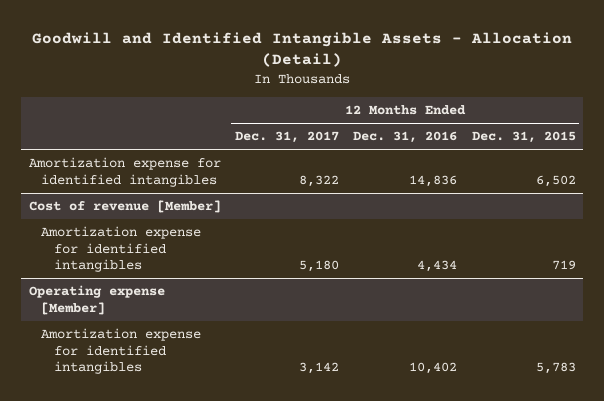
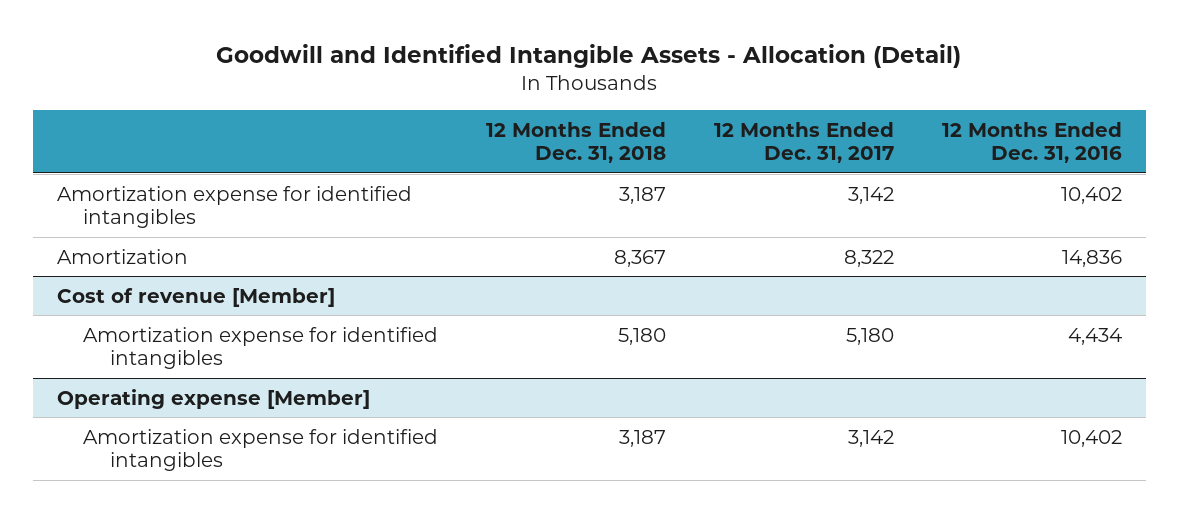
- | 12 Months Ended Dec. 31, 2017 | 12 Months Ended Dec. 31, 2016 | 12 Months Ended Dec. 31, 2015
+ | 12 Months Ended Dec. 31, 2018 | 12 Months Ended Dec. 31, 2017 | 12 Months Ended Dec. 31, 2016
- Amortization expense for identified intangibles | 8,322 | 14,836 | 6,502
+ Amortization expense for identified intangibles | 3,187 | 3,142 | 10,402
+ Amortization | 8,367 | 8,322 | 14,836

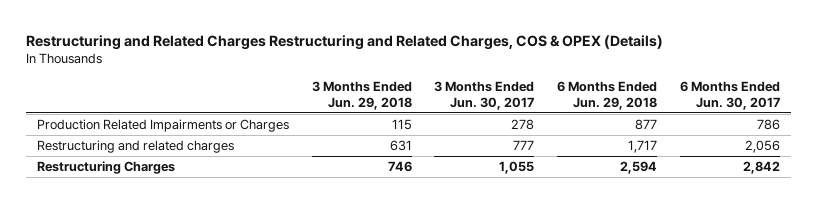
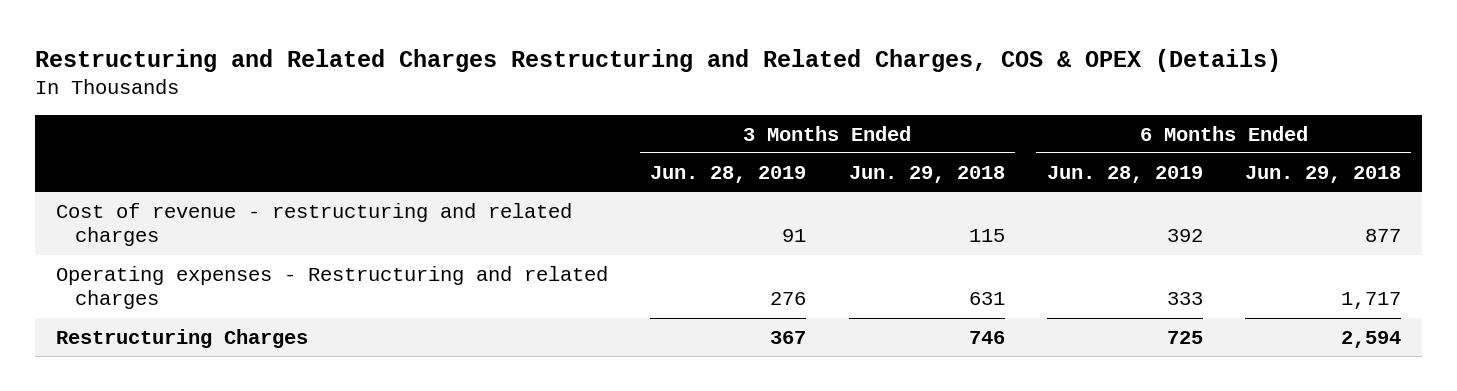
- | 3 Months Ended Jun. 29, 2018 | 3 Months Ended Jun. 30, 2017 | 6 Months Ended Jun. 29, 2018 | 6 Months Ended Jun. 30, 2017
+ | 3 Months Ended Jun. 28, 2019 | 3 Months Ended Jun. 29, 2018 | 6 Months Ended Jun. 28, 2019 | 6 Months Ended Jun. 29, 2018
- Production Related Impairments or Charges | 115 | 278 | 877 | 786
- Restructuring and related charges | 631 | 777 | 1,717 | 2,056
+ Cost of revenue - restructuring and related charges | 91 | 115 | 392 | 877
+ Operating expenses - Restructuring and related charges | 276 | 631 | 333 | 1,717

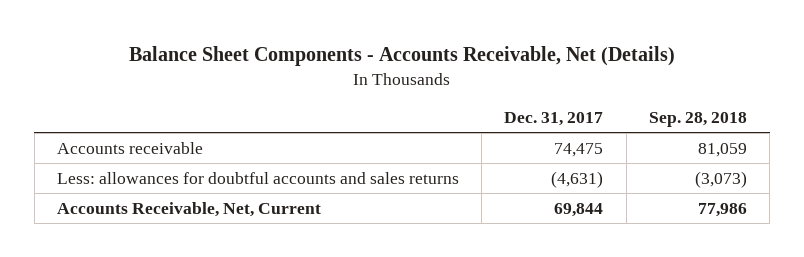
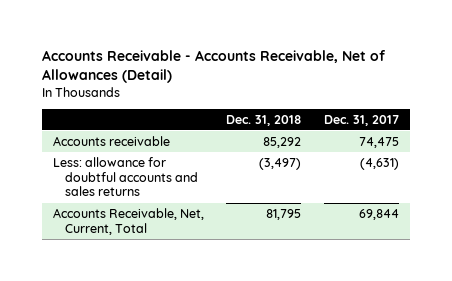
- Balance Sheet Components - Accounts Receivable, Net (Details)
+ Accounts Receivable - Accounts Receivable, Net of Allowances (Detail)
- | Dec. 31, 2017 | Sep. 28, 2018
+ | Dec. 31, 2018 | Dec. 31, 2017
- Less: allowances for doubtful accounts and sales returns | (4,631) | (3,073)
- Accounts Receivable, Net, Current | 69,844 | 77,986
+ Less: allowance for doubtful accounts and sales returns | (3,497) | (4,631)
+ Accounts Receivable, Net, Current, Total | 81,795 | 69,844

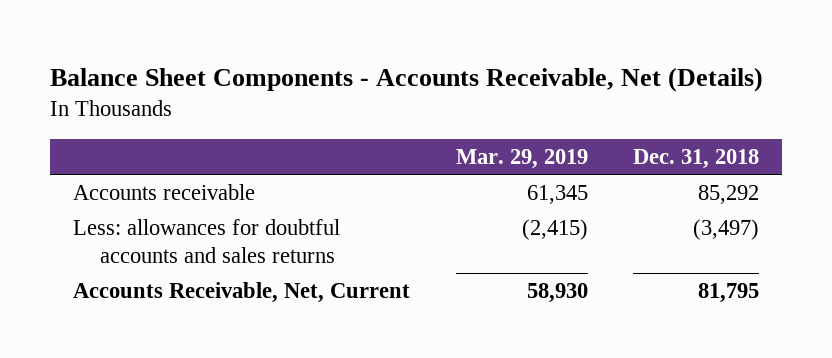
- Accounts Receivable - Accounts Receivable, Net of Allowances (Detail)
+ Balance Sheet Components - Accounts Receivable, Net (Details)
- | Dec. 31, 2018 | Dec. 31, 2017
+ | Mar. 29, 2019 | Dec. 31, 2018
- Less: allowance for doubtful accounts and sales returns | (3,497) | (4,631)
- Accounts Receivable, Net, Current, Total | 81,795 | 69,844
+ Less: allowances for doubtful accounts and sales returns | (2,415) | (3,497)
+ Accounts Receivable, Net, Current | 58,930 | 81,795

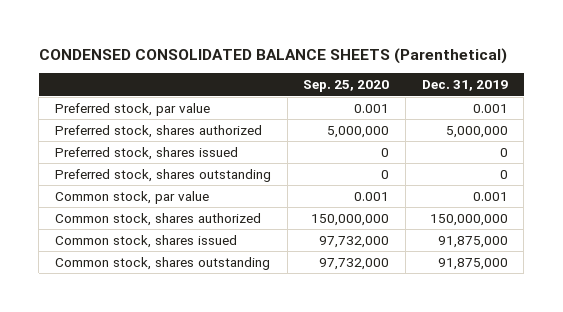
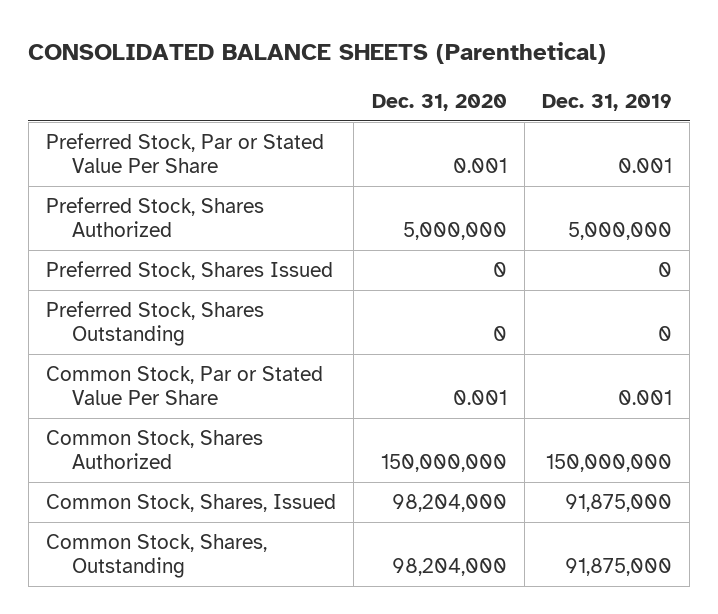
- CONDENSED CONSOLIDATED BALANCE SHEETS (Parenthetical)
+ CONSOLIDATED BALANCE SHEETS (Parenthetical)
- | Sep. 25, 2020 | Dec. 31, 2019
+ | Dec. 31, 2020 | Dec. 31, 2019
- Preferred stock, par value | 0.001 | 0.001
- Preferred stock, shares authorized | 5,000,000 | 5,000,000
- Preferred stock, shares issued | 0 | 0
- Preferred stock, shares outstanding | 0 | 0
- Common stock, par value | 0.001 | 0.001
- Common stock, shares authorized | 150,000,000 | 150,000,000
- Common stock, shares issued | 97,732,000 | 91,875,000
- Common stock, shares outstanding | 97,732,000 | 91,875,000
+ Preferred Stock, Par or Stated Value Per Share | 0.001 | 0.001
+ Preferred Stock, Shares Authorized | 5,000,000 | 5,000,000
+ Preferred Stock, Shares Issued | 0 | 0
+ Preferred Stock, Shares Outstanding | 0 | 0
+ Common Stock, Par or Stated Value Per Share | 0.001 | 0.001
+ Common Stock, Shares Authorized | 150,000,000 | 150,000,000
+ Common Stock, Shares, Issued | 98,204,000 | 91,875,000
+ Common Stock, Shares, Outstanding | 98,204,000 | 91,875,000

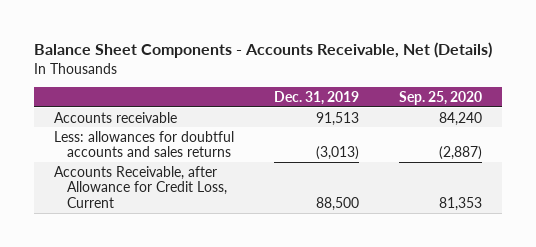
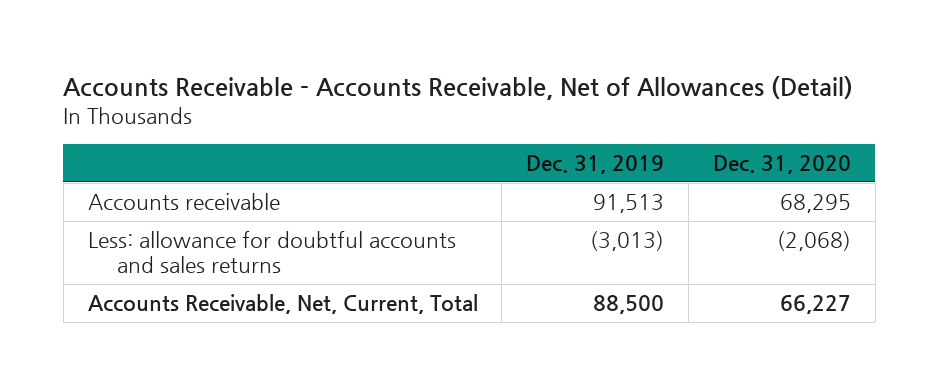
- Balance Sheet Components - Accounts Receivable, Net (Details)
+ Accounts Receivable - Accounts Receivable, Net of Allowances (Detail)
- | Dec. 31, 2019 | Sep. 25, 2020
+ | Dec. 31, 2019 | Dec. 31, 2020
- Less: allowances for doubtful accounts and sales returns | (3,013) | (2,887)
- Accounts Receivable, after Allowance for Credit Loss, Current | 88,500 | 81,353
+ Less: allowance for doubtful accounts and sales returns | (3,013) | (2,068)
+ Accounts Receivable, Net, Current, Total | 88,500 | 66,227

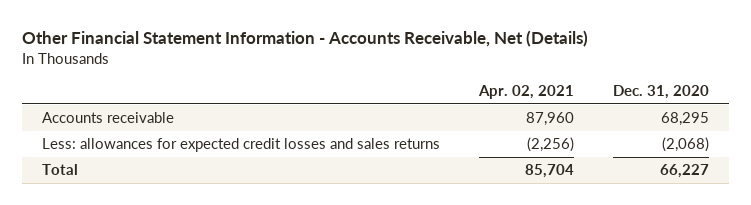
- Accounts Receivable - Accounts Receivable, Net of Allowances (Detail)
+ Other Financial Statement Information - Accounts Receivable, Net (Details)
- | Dec. 31, 2019 | Dec. 31, 2020
+ | Apr. 02, 2021 | Dec. 31, 2020
- Less: allowance for doubtful accounts and sales returns | (3,013) | (2,068)
- Accounts Receivable, Net, Current, Total | 88,500 | 66,227
+ Less: allowances for expected credit losses and sales returns | (2,256) | (2,068)
+ Total | 85,704 | 66,227

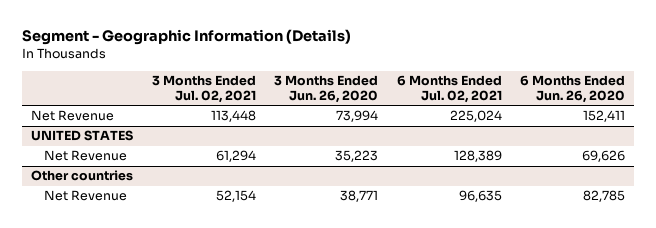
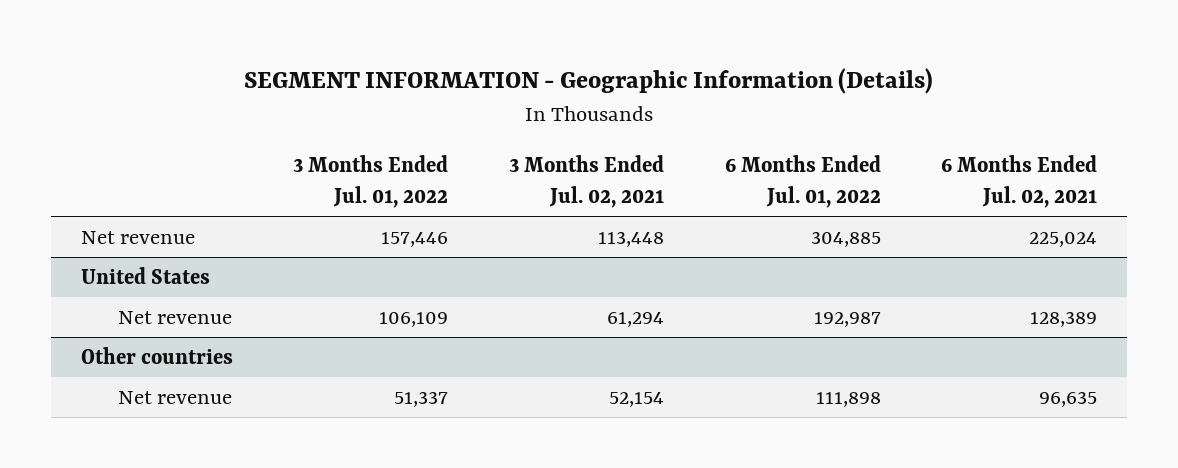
- Segment - Geographic Information (Details)
+ SEGMENT INFORMATION - Geographic Information (Details)
- | 3 Months Ended Jul. 02, 2021 | 3 Months Ended Jun. 26, 2020 | 6 Months Ended Jul. 02, 2021 | 6 Months Ended Jun. 26, 2020
+ | 3 Months Ended Jul. 01, 2022 | 3 Months Ended Jul. 02, 2021 | 6 Months Ended Jul. 01, 2022 | 6 Months Ended Jul. 02, 2021
- Net Revenue | 113,448 | 73,994 | 225,024 | 152,411
- UNITED STATES
- Net Revenue | 61,294 | 35,223 | 128,389 | 69,626
+ Net revenue | 157,446 | 113,448 | 304,885 | 225,024
+ United States
+ Net revenue | 106,109 | 61,294 | 192,987 | 128,389
@ Other countries
- Net Revenue | 52,154 | 38,771 | 96,635 | 82,785
+ Net revenue | 51,337 | 52,154 | 111,898 | 96,635

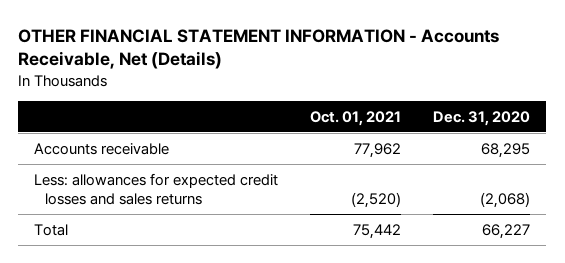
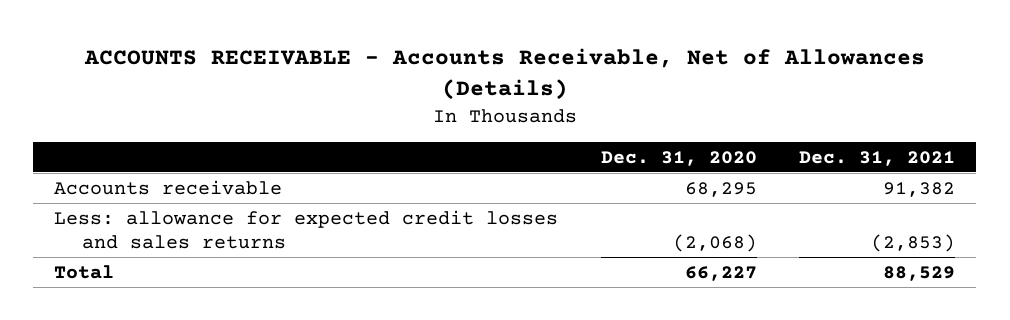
- OTHER FINANCIAL STATEMENT INFORMATION - Accounts Receivable, Net (Details)
+ ACCOUNTS RECEIVABLE - Accounts Receivable, Net of Allowances (Details)
- | Oct. 01, 2021 | Dec. 31, 2020
+ | Dec. 31, 2020 | Dec. 31, 2021
- Less: allowances for expected credit losses and sales returns | (2,520) | (2,068)
+ Less: allowance for expected credit losses and sales returns | (2,068) | (2,853)

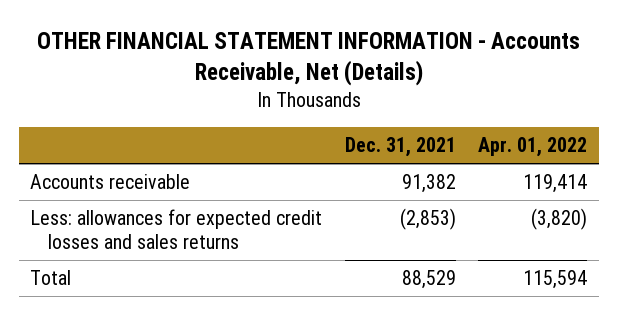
- ACCOUNTS RECEIVABLE - Accounts Receivable, Net of Allowances (Details)
+ OTHER FINANCIAL STATEMENT INFORMATION - Accounts Receivable, Net (Details)
- | Dec. 31, 2020 | Dec. 31, 2021
+ | Dec. 31, 2021 | Apr. 01, 2022
- Less: allowance for expected credit losses and sales returns | (2,068) | (2,853)
+ Less: allowances for expected credit losses and sales returns | (2,853) | (3,820)

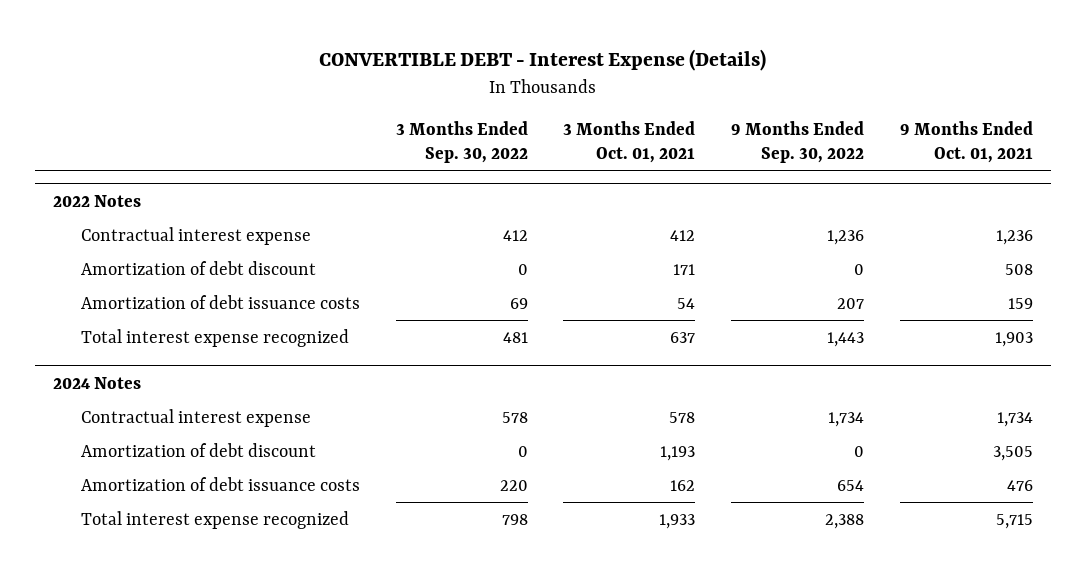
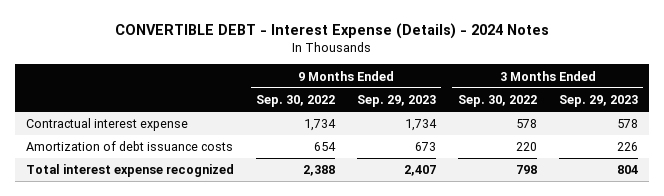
- CONVERTIBLE DEBT - Interest Expense (Details)
+ CONVERTIBLE DEBT - Interest Expense (Details) - 2024 Notes
- | 3 Months Ended Sep. 30, 2022 | 3 Months Ended Oct. 01, 2021 | 9 Months Ended Sep. 30, 2022 | 9 Months Ended Oct. 01, 2021
+ | 9 Months Ended Sep. 30, 2022 | 9 Months Ended Sep. 29, 2023 | 3 Months Ended Sep. 30, 2022 | 3 Months Ended Sep. 29, 2023
- 2022 Notes
- Contractual interest expense | 412 | 412 | 1,236 | 1,236
- Amortization of debt discount | 0 | 171 | 0 | 508
- Amortization of debt issuance costs | 69 | 54 | 207 | 159
- Total interest expense recognized | 481 | 637 | 1,443 | 1,903
- 2024 Notes
- Amortization of debt discount | 0 | 1,193 | 0 | 3,505

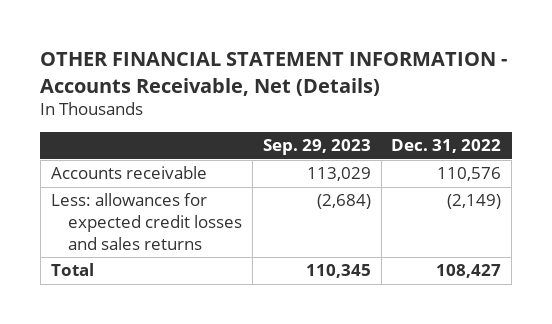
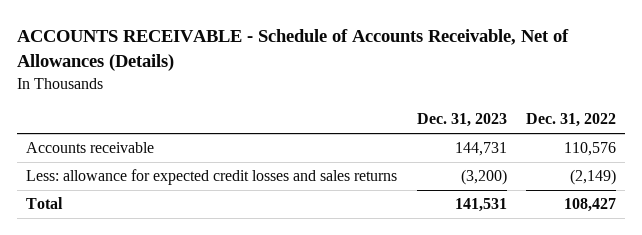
- OTHER FINANCIAL STATEMENT INFORMATION - Accounts Receivable, Net (Details)
+ ACCOUNTS RECEIVABLE - Schedule of Accounts Receivable, Net of Allowances (Details)
- | Sep. 29, 2023 | Dec. 31, 2022
+ | Dec. 31, 2023 | Dec. 31, 2022
- Less: allowances for expected credit losses and sales returns | (2,684) | (2,149)
+ Less: allowance for expected credit losses and sales returns | (3,200) | (2,149)

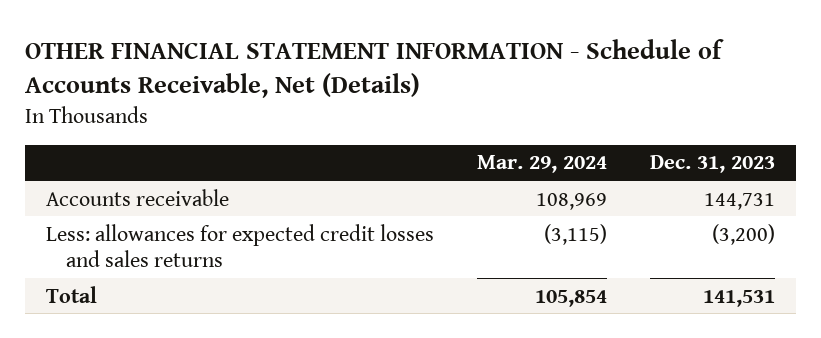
- ACCOUNTS RECEIVABLE - Schedule of Accounts Receivable, Net of Allowances (Details)
+ OTHER FINANCIAL STATEMENT INFORMATION - Schedule of Accounts Receivable, Net (Details)
- | Dec. 31, 2023 | Dec. 31, 2022
+ | Mar. 29, 2024 | Dec. 31, 2023
- Less: allowance for expected credit losses and sales returns | (3,200) | (2,149)
+ Less: allowances for expected credit losses and sales returns | (3,115) | (3,200)

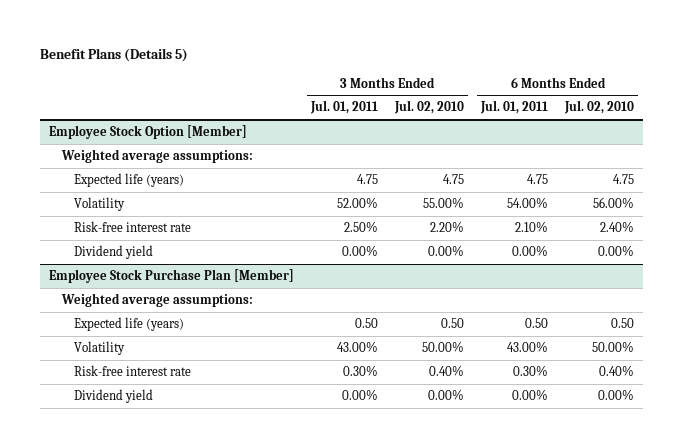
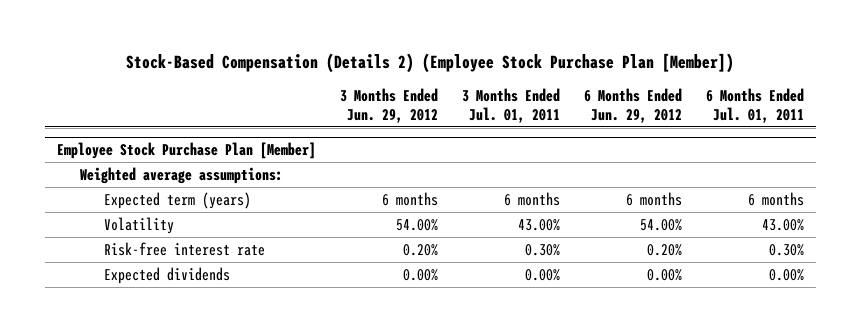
- Benefit Plans (Details 5)
+ Stock-Based Compensation (Details 2) (Employee Stock Purchase Plan [Member])
- | 3 Months Ended Jul. 01, 2011 | 3 Months Ended Jul. 02, 2010 | 6 Months Ended Jul. 01, 2011 | 6 Months Ended Jul. 02, 2010
+ | 3 Months Ended Jun. 29, 2012 | 3 Months Ended Jul. 01, 2011 | 6 Months Ended Jun. 29, 2012 | 6 Months Ended Jul. 01, 2011
- Employee Stock Option [Member]
- Weighted average assumptions:
- Expected life (years) | 4.75 | 4.75 | 4.75 | 4.75
- Volatility | 52.00% | 55.00% | 54.00% | 56.00%
- Risk-free interest rate | 2.50% | 2.20% | 2.10% | 2.40%
- Dividend yield | 0.00% | 0.00% | 0.00% | 0.00%
@ Employee Stock Purchase Plan [Member]
- Expected life (years) | 0.50 | 0.50 | 0.50 | 0.50
+ Expected term (years) | 6 months | 6 months | 6 months | 6 months
- Dividend yield | 0.00% | 0.00% | 0.00% | 0.00%
+ Expected dividends | 0.00% | 0.00% | 0.00% | 0.00%

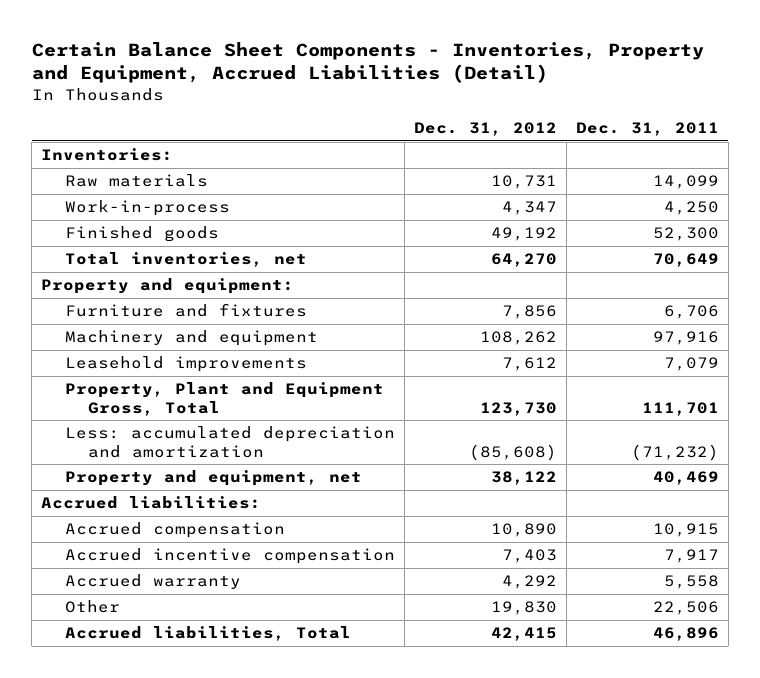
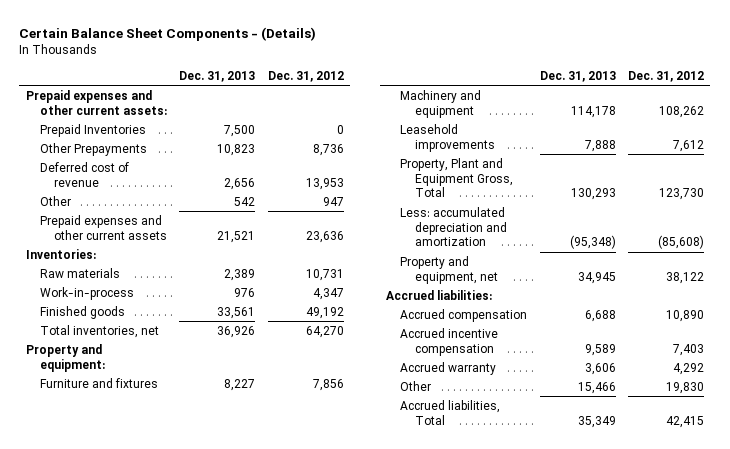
- Certain Balance Sheet Components - Inventories, Property and Equipment, Accrued Liabilities (Detail)
+ Certain Balance Sheet Components - (Details)
- | Dec. 31, 2012 | Dec. 31, 2011
+ | Dec. 31, 2013 | Dec. 31, 2012
+ Prepaid expenses and other current assets:
+ Prepaid Inventories | 7,500 | 0
+ Other Prepayments | 10,823 | 8,736
+ Deferred cost of revenue | 2,656 | 13,953
+ Other | 542 | 947
+ Prepaid expenses and other current assets | 21,521 | 23,636

